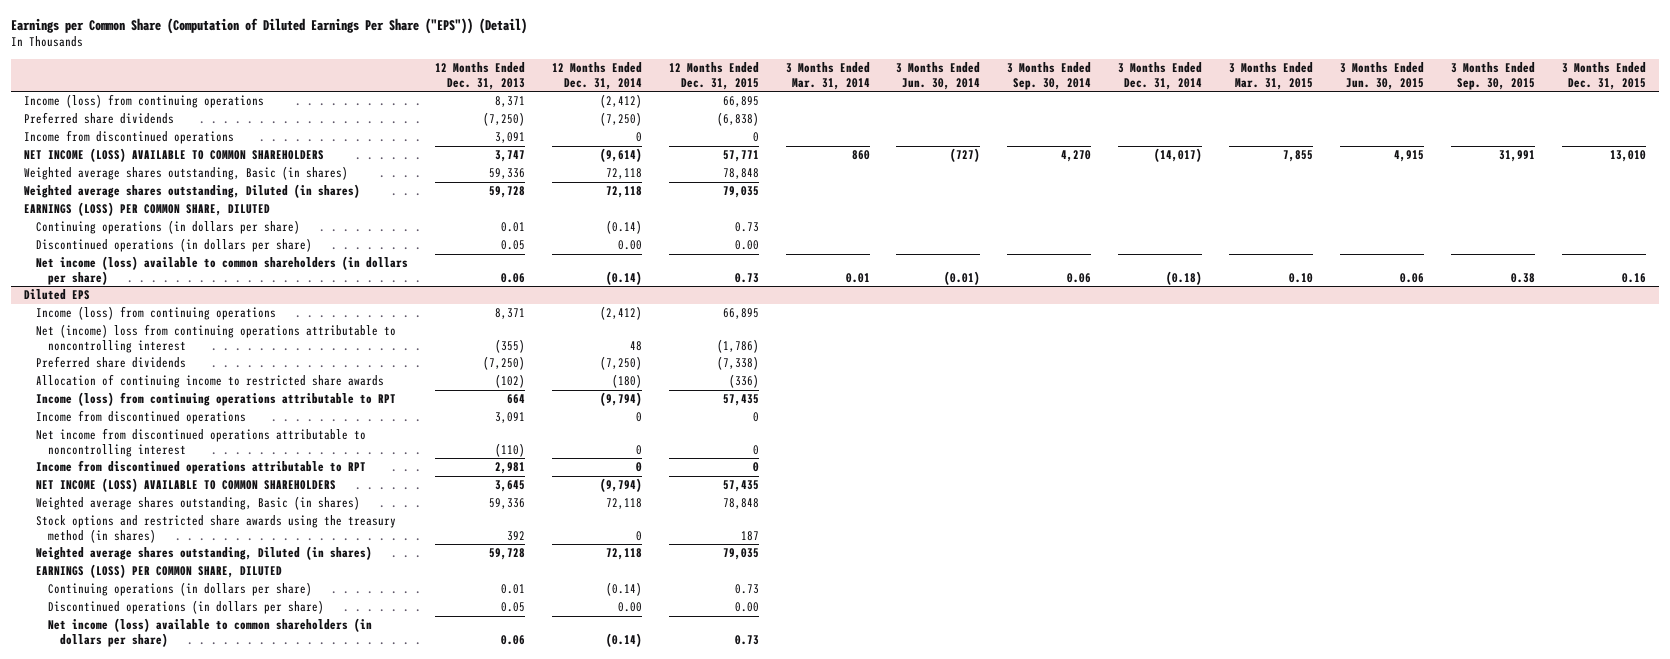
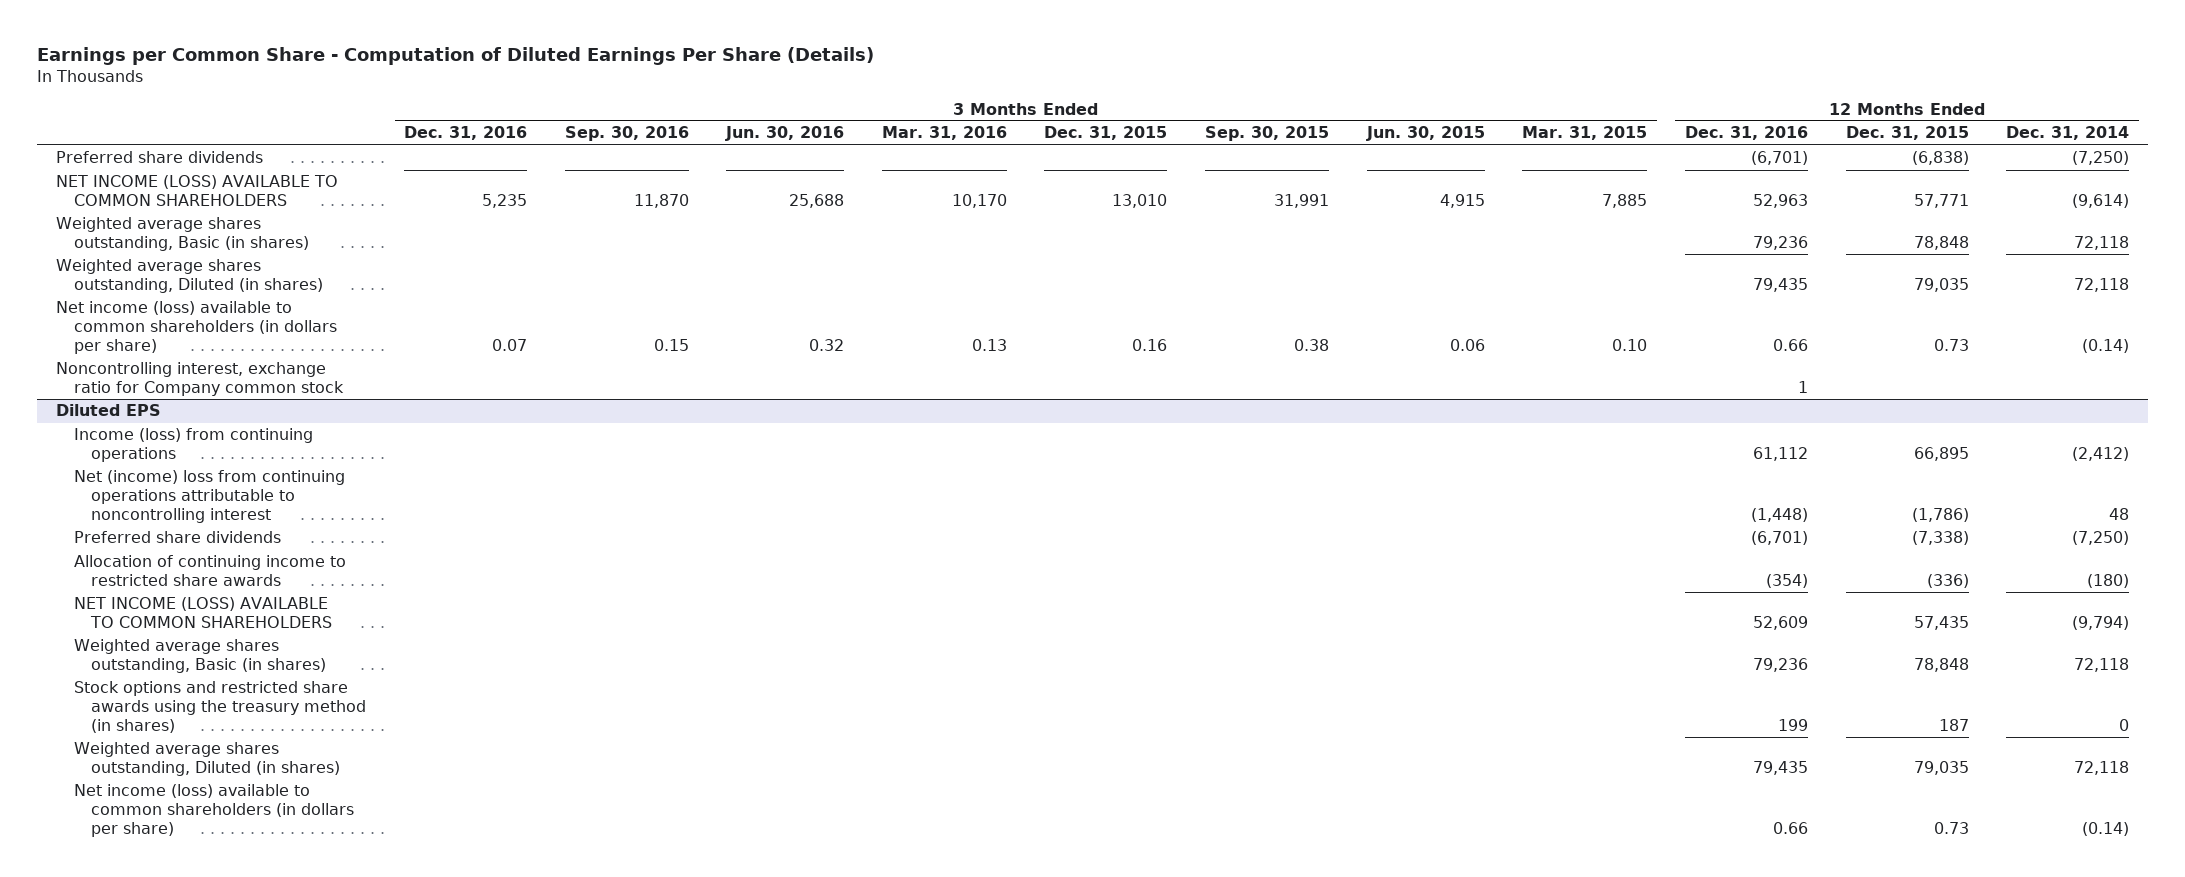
- Earnings per Common Share (Computation of Diluted Earnings Per Share ("EPS")) (Detail)
+ Earnings per Common Share - Computation of Diluted Earnings Per Share (Details)
- | 12 Months Ended Dec. 31, 2013 | 12 Months Ended Dec. 31, 2014 | 12 Months Ended Dec. 31, 2015 | 3 Months Ended Mar. 31, 2014 | 3 Months Ended Jun. 30, 2014 | 3 Months Ended Sep. 30, 2014 | 3 Months Ended Dec. 31, 2014 | 3 Months Ended Mar. 31, 2015 | 3 Months Ended Jun. 30, 2015 | 3 Months Ended Sep. 30, 2015 | 3 Months Ended Dec. 31, 2015
+ | 3 Months Ended Dec. 31, 2016 | 3 Months Ended Sep. 30, 2016 | 3 Months Ended Jun. 30, 2016 | 3 Months Ended Mar. 31, 2016 | 3 Months Ended Dec. 31, 2015 | 3 Months Ended Sep. 30, 2015 | 3 Months Ended Jun. 30, 2015 | 3 Months Ended Mar. 31, 2015 | 12 Months Ended Dec. 31, 2016 | 12 Months Ended Dec. 31, 2015 | 12 Months Ended Dec. 31, 2014
- Income (loss) from continuing operations | 8,371 | (2,412) | 66,895 | | | | | | | |
- Income from discontinued operations | 3,091 | 0 | 0 | | | | | | | |
- NET INCOME (LOSS) AVAILABLE TO COMMON SHAREHOLDERS | 3,747 | (9,614) | 57,771 | 860 | (727) | 4,270 | (14,017) | 7,855 | 4,915 | 31,991 | 13,010
+ NET INCOME (LOSS) AVAILABLE TO COMMON SHAREHOLDERS | 5,235 | 11,870 | 25,688 | 10,170 | 13,010 | 31,991 | 4,915 | 7,885 | 52,963 | 57,771 | (9,614)
- EARNINGS (LOSS) PER COMMON SHARE, DILUTED
- Continuing operations (in dollars per share) | 0.01 | (0.14) | 0.73 | | | | | | | |
- Discontinued operations (in dollars per share) | 0.05 | 0.00 | 0.00 | | | | | | | |
+ Noncontrolling interest, exchange ratio for Company common stock | | | | | | | | | 1 | |
@ Diluted EPS
- Income (loss) from continuing operations attributable to RPT | 664 | (9,794) | 57,435 | | | | | | | |
- Income from discontinued operations | 3,091 | 0 | 0 | | | | | | | |
- Net income from discontinued operations attributable to noncontrolling interest | (110) | 0 | 0 | | | | | | | |
- Income from discontinued operations attributable to RPT | 2,981 | 0 | 0 | | | | | | | |
- EARNINGS (LOSS) PER COMMON SHARE, DILUTED
- Continuing operations (in dollars per share) | 0.01 | (0.14) | 0.73 | | | | | | | |
- Discontinued operations (in dollars per share) | 0.05 | 0.00 | 0.00 | | | | | | | |

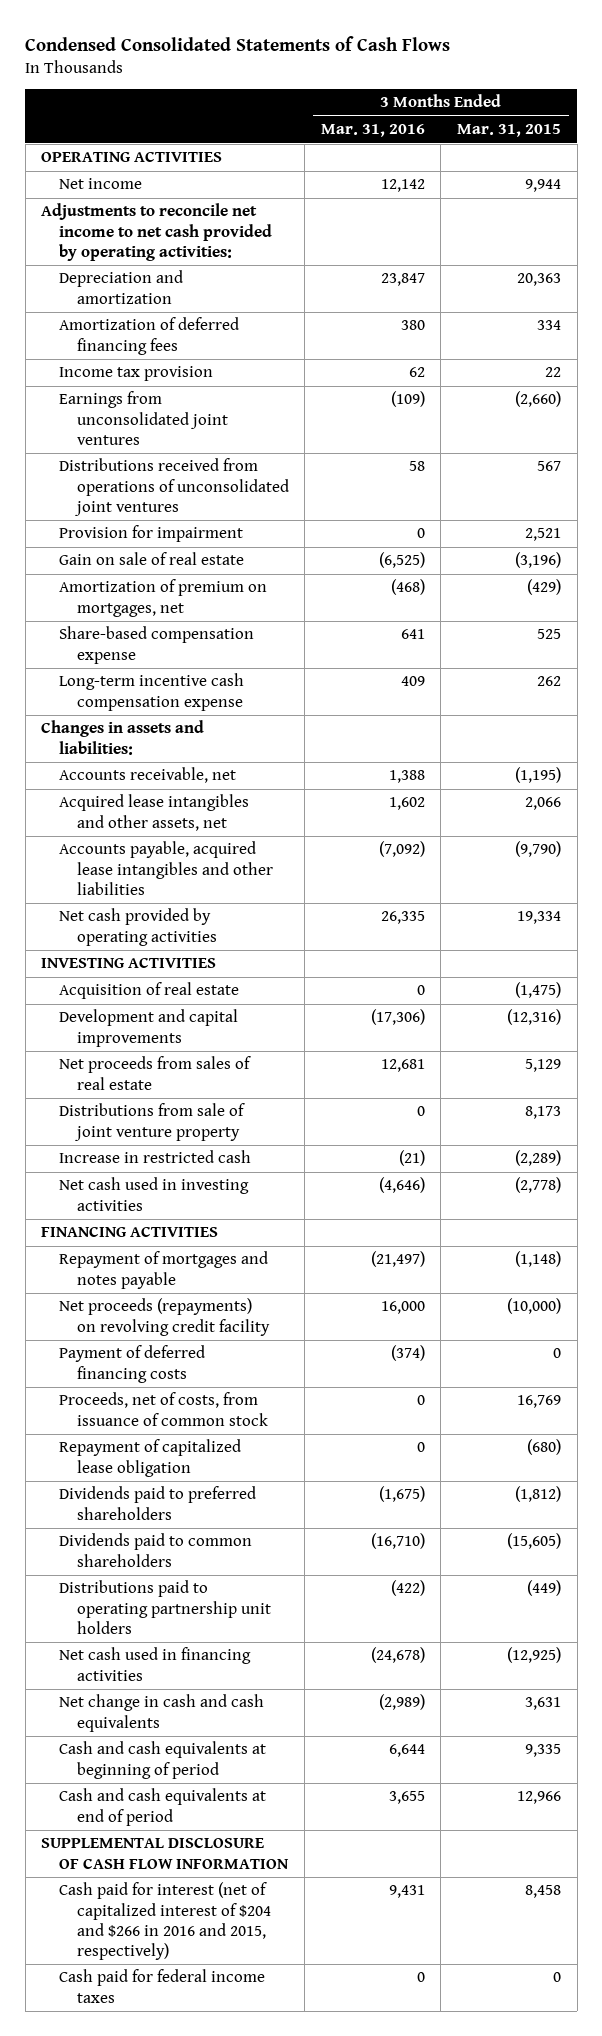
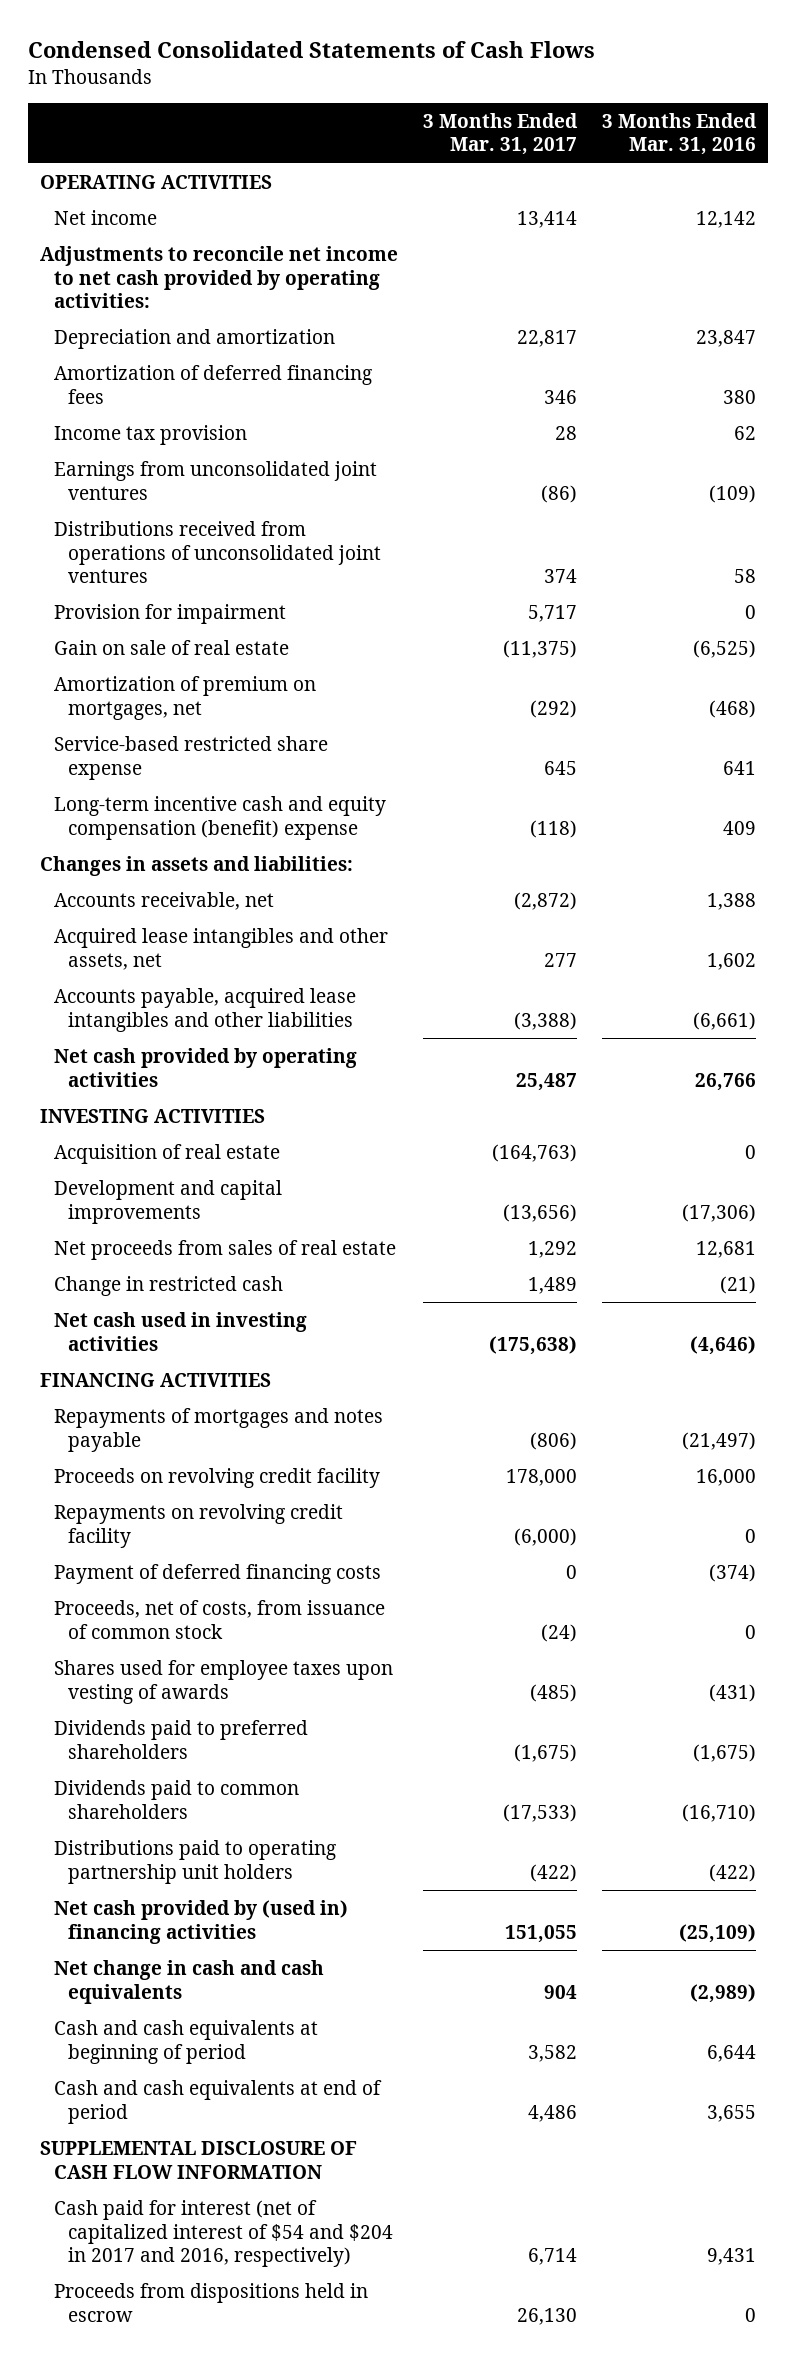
- | 3 Months Ended Mar. 31, 2016 | 3 Months Ended Mar. 31, 2015
+ | 3 Months Ended Mar. 31, 2017 | 3 Months Ended Mar. 31, 2016
- Share-based compensation expense | 641 | 525
- Long-term incentive cash compensation expense | 409 | 262
+ Service-based restricted share expense | 645 | 641
+ Long-term incentive cash and equity compensation (benefit) expense | (118) | 409
- Accounts payable, acquired lease intangibles and other liabilities | (7,092) | (9,790)
- Net cash provided by operating activities | 26,335 | 19,334
+ Accounts payable, acquired lease intangibles and other liabilities | (3,388) | (6,661)
+ Net cash provided by operating activities | 25,487 | 26,766
- Distributions from sale of joint venture property | 0 | 8,173
- Increase in restricted cash | (21) | (2,289)
+ Change in restricted cash | 1,489 | (21)
- Repayment of mortgages and notes payable | (21,497) | (1,148)
- Net proceeds (repayments) on revolving credit facility | 16,000 | (10,000)
+ Repayments of mortgages and notes payable | (806) | (21,497)
+ Proceeds on revolving credit facility | 178,000 | 16,000
+ Repayments on revolving credit facility | (6,000) | 0
- Repayment of capitalized lease obligation | 0 | (680)
+ Shares used for employee taxes upon vesting of awards | (485) | (431)
- Net cash used in financing activities | (24,678) | (12,925)
+ Net cash provided by (used in) financing activities | 151,055 | (25,109)
- Cash paid for interest (net of capitalized interest of $204 and $266 in 2016 and 2015, respectively) | 9,431 | 8,458
- Cash paid for federal income taxes | 0 | 0
+ Cash paid for interest (net of capitalized interest of $54 and $204 in 2017 and 2016, respectively) | 6,714 | 9,431
+ Proceeds from dispositions held in escrow | 26,130 | 0

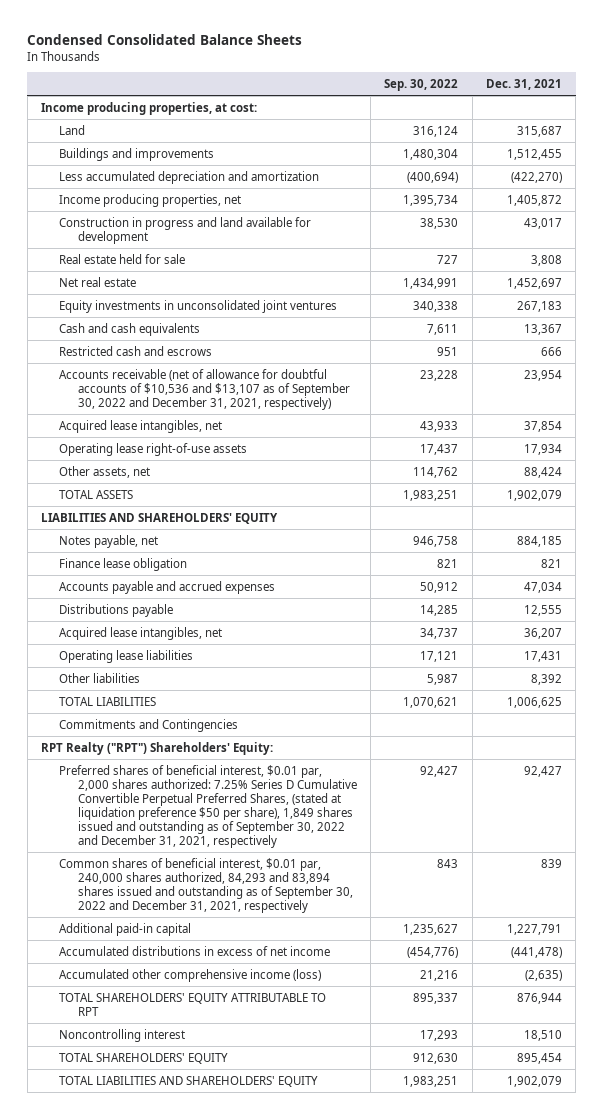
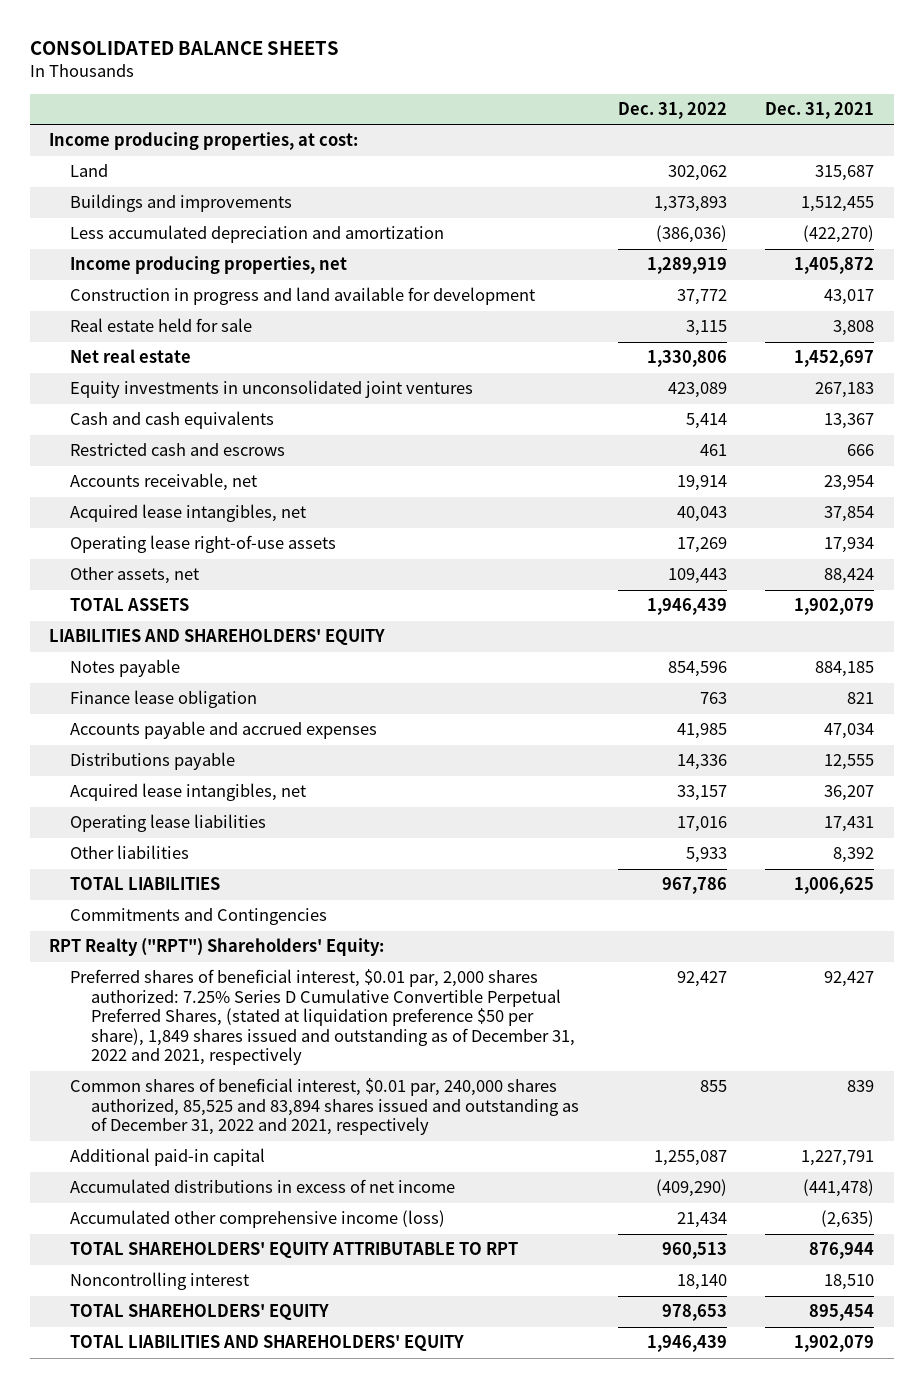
- Condensed Consolidated Balance Sheets
+ CONSOLIDATED BALANCE SHEETS
- | Sep. 30, 2022 | Dec. 31, 2021
+ | Dec. 31, 2022 | Dec. 31, 2021
- Accounts receivable (net of allowance for doubtful accounts of $10,536 and $13,107 as of September 30, 2022 and December 31, 2021, respectively) | 23,228 | 23,954
+ Accounts receivable, net | 19,914 | 23,954
- Notes payable, net | 946,758 | 884,185
+ Notes payable | 854,596 | 884,185
- Preferred shares of beneficial interest, $0.01 par, 2,000 shares authorized: 7.25% Series D Cumulative Convertible Perpetual Preferred Shares, (stated at liquidation preference $50 per share), 1,849 shares issued and outstanding as of September 30, 2022 and December 31, 2021, respectively | 92,427 | 92,427
- Common shares of beneficial interest, $0.01 par, 240,000 shares authorized, 84,293 and 83,894 shares issued and outstanding as of September 30, 2022 and December 31, 2021, respectively | 843 | 839
+ Preferred shares of beneficial interest, $0.01 par, 2,000 shares authorized: 7.25% Series D Cumulative Convertible Perpetual Preferred Shares, (stated at liquidation preference $50 per share), 1,849 shares issued and outstanding as of December 31, 2022 and 2021, respectively | 92,427 | 92,427
+ Common shares of beneficial interest, $0.01 par, 240,000 shares authorized, 85,525 and 83,894 shares issued and outstanding as of December 31, 2022 and 2021, respectively | 855 | 839

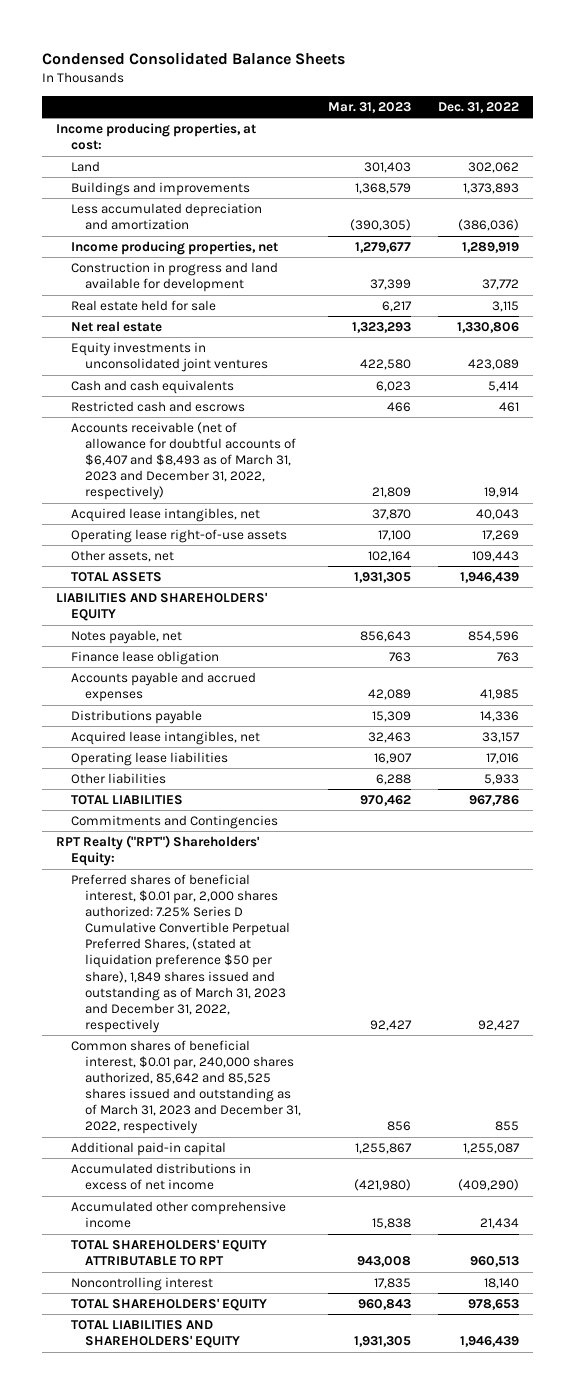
- CONSOLIDATED BALANCE SHEETS
+ Condensed Consolidated Balance Sheets
- | Dec. 31, 2022 | Dec. 31, 2021
+ | Mar. 31, 2023 | Dec. 31, 2022
- Accounts receivable, net | 19,914 | 23,954
+ Accounts receivable (net of allowance for doubtful accounts of $6,407 and $8,493 as of March 31, 2023 and December 31, 2022, respectively) | 21,809 | 19,914
- Notes payable | 854,596 | 884,185
+ Notes payable, net | 856,643 | 854,596
- Preferred shares of beneficial interest, $0.01 par, 2,000 shares authorized: 7.25% Series D Cumulative Convertible Perpetual Preferred Shares, (stated at liquidation preference $50 per share), 1,849 shares issued and outstanding as of December 31, 2022 and 2021, respectively | 92,427 | 92,427
- Common shares of beneficial interest, $0.01 par, 240,000 shares authorized, 85,525 and 83,894 shares issued and outstanding as of December 31, 2022 and 2021, respectively | 855 | 839
+ Preferred shares of beneficial interest, $0.01 par, 2,000 shares authorized: 7.25% Series D Cumulative Convertible Perpetual Preferred Shares, (stated at liquidation preference $50 per share), 1,849 shares issued and outstanding as of March 31, 2023 and December 31, 2022, respectively | 92,427 | 92,427
+ Common shares of beneficial interest, $0.01 par, 240,000 shares authorized, 85,642 and 85,525 shares issued and outstanding as of March 31, 2023 and December 31, 2022, respectively | 856 | 855
- Accumulated other comprehensive income (loss) | 21,434 | (2,635)
+ Accumulated other comprehensive income | 15,838 | 21,434

